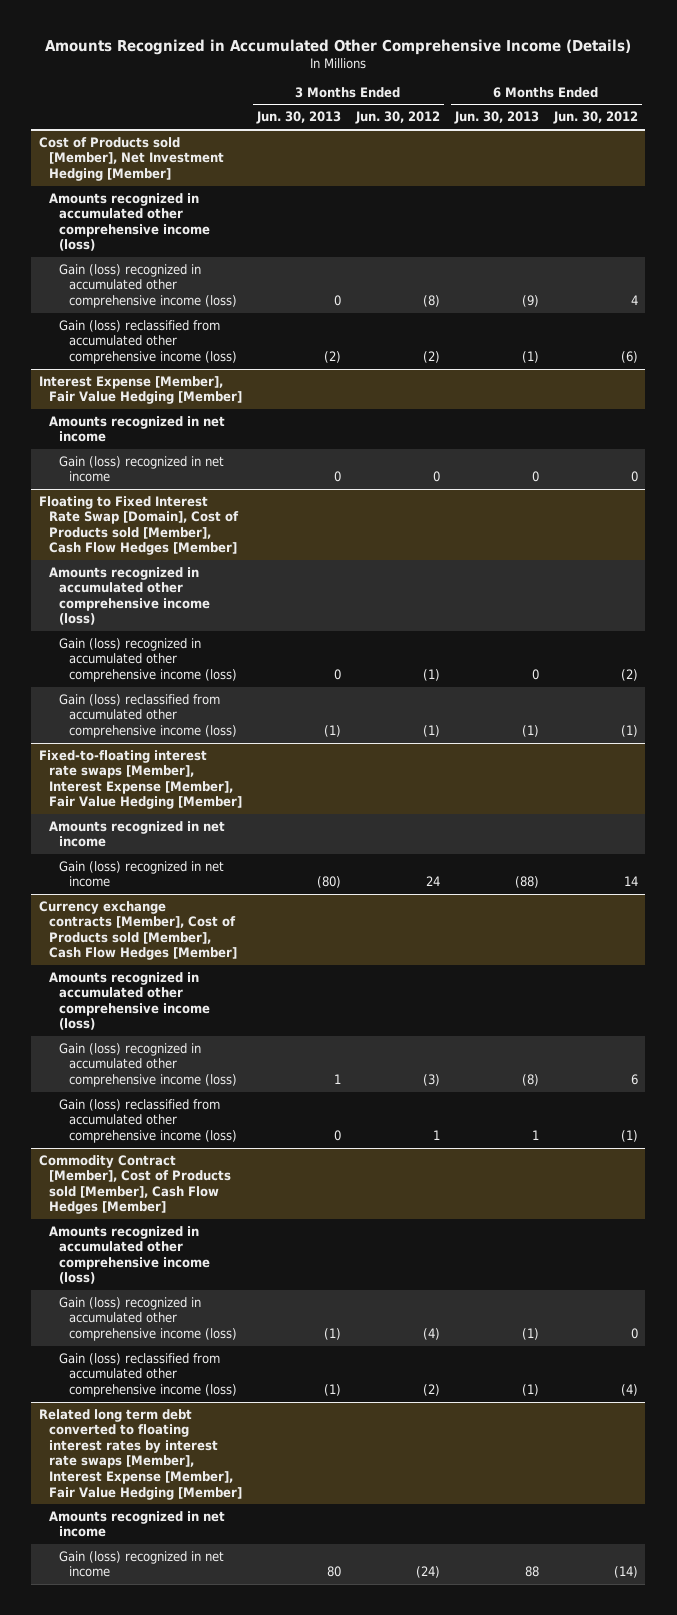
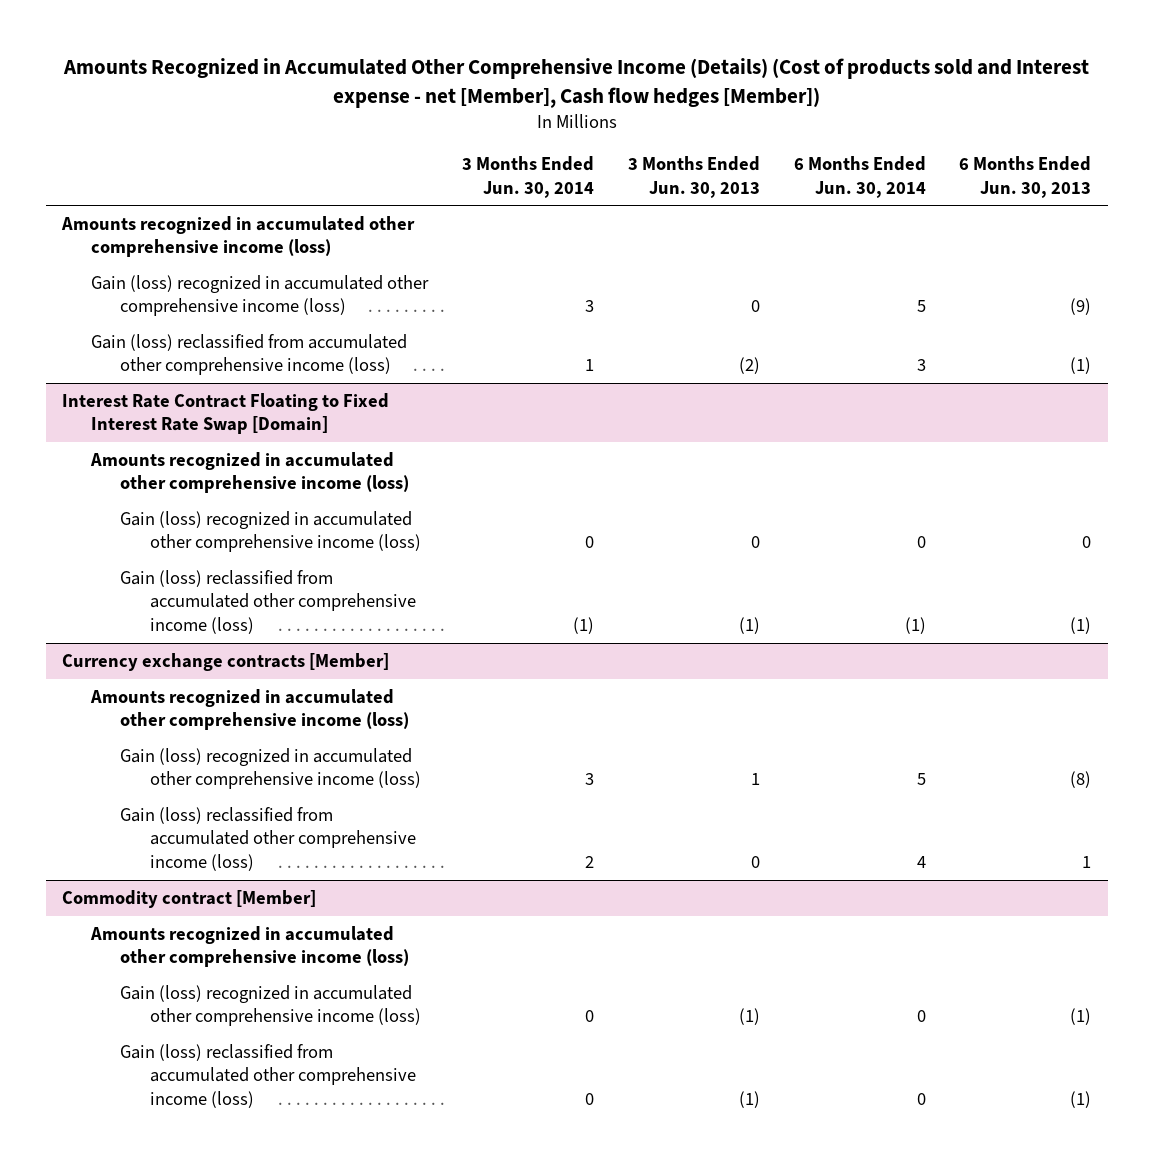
- Amounts Recognized in Accumulated Other Comprehensive Income (Details)
+ Amounts Recognized in Accumulated Other Comprehensive Income (Details) (Cost of products sold and Interest expense - net [Member], Cash flow hedges [Member])
- | 3 Months Ended Jun. 30, 2013 | 3 Months Ended Jun. 30, 2012 | 6 Months Ended Jun. 30, 2013 | 6 Months Ended Jun. 30, 2012
+ | 3 Months Ended Jun. 30, 2014 | 3 Months Ended Jun. 30, 2013 | 6 Months Ended Jun. 30, 2014 | 6 Months Ended Jun. 30, 2013
- Cost of Products sold [Member], Net Investment Hedging [Member]
- Interest Expense [Member], Fair Value Hedging [Member]
- Amounts recognized in net income
- Gain (loss) recognized in net income | 0 | 0 | 0 | 0
- Floating to Fixed Interest Rate Swap [Domain], Cost of Products sold [Member], Cash Flow Hedges [Member]
+ Interest Rate Contract Floating to Fixed Interest Rate Swap [Domain]
- Fixed-to-floating interest rate swaps [Member], Interest Expense [Member], Fair Value Hedging [Member]
- Amounts recognized in net income
- Gain (loss) recognized in net income | (80) | 24 | (88) | 14
- Currency exchange contracts [Member], Cost of Products sold [Member], Cash Flow Hedges [Member]
+ Currency exchange contracts [Member]
- Commodity Contract [Member], Cost of Products sold [Member], Cash Flow Hedges [Member]
+ Commodity contract [Member]
- Related long term debt converted to floating interest rates by interest rate swaps [Member], Interest Expense [Member], Fair Value Hedging [Member]
- Amounts recognized in net income
- Gain (loss) recognized in net income | 80 | (24) | 88 | (14)

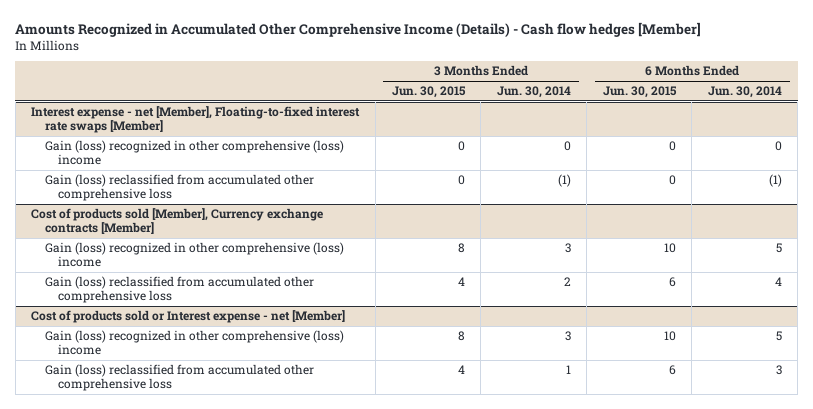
- Amounts Recognized in Accumulated Other Comprehensive Income (Details) (Cost of products sold and Interest expense - net [Member], Cash flow hedges [Member])
+ Amounts Recognized in Accumulated Other Comprehensive Income (Details) - Cash flow hedges [Member]
- | 3 Months Ended Jun. 30, 2014 | 3 Months Ended Jun. 30, 2013 | 6 Months Ended Jun. 30, 2014 | 6 Months Ended Jun. 30, 2013
+ | 3 Months Ended Jun. 30, 2015 | 3 Months Ended Jun. 30, 2014 | 6 Months Ended Jun. 30, 2015 | 6 Months Ended Jun. 30, 2014
- Amounts recognized in accumulated other comprehensive income (loss)
- Gain (loss) recognized in accumulated other comprehensive income (loss) | 3 | 0 | 5 | (9)
- Gain (loss) reclassified from accumulated other comprehensive income (loss) | 1 | (2) | 3 | (1)
- Interest Rate Contract Floating to Fixed Interest Rate Swap [Domain]
- Amounts recognized in accumulated other comprehensive income (loss)
- Gain (loss) recognized in accumulated other comprehensive income (loss) | 0 | 0 | 0 | 0
- Gain (loss) reclassified from accumulated other comprehensive income (loss) | (1) | (1) | (1) | (1)
- Currency exchange contracts [Member]
- Amounts recognized in accumulated other comprehensive income (loss)
- Gain (loss) recognized in accumulated other comprehensive income (loss) | 3 | 1 | 5 | (8)
- Gain (loss) reclassified from accumulated other comprehensive income (loss) | 2 | 0 | 4 | 1
- Commodity contract [Member]
- Amounts recognized in accumulated other comprehensive income (loss)
- Gain (loss) recognized in accumulated other comprehensive income (loss) | 0 | (1) | 0 | (1)
- Gain (loss) reclassified from accumulated other comprehensive income (loss) | 0 | (1) | 0 | (1)
+ Interest expense - net [Member], Floating-to-fixed interest rate swaps [Member]
+ Gain (loss) recognized in other comprehensive (loss) income | 0 | 0 | 0 | 0
+ Gain (loss) reclassified from accumulated other comprehensive loss | 0 | (1) | 0 | (1)
+ Cost of products sold [Member], Currency exchange contracts [Member]
+ Gain (loss) recognized in other comprehensive (loss) income | 8 | 3 | 10 | 5
+ Gain (loss) reclassified from accumulated other comprehensive loss | 4 | 2 | 6 | 4
+ Cost of products sold or Interest expense - net [Member]
+ Gain (loss) recognized in other comprehensive (loss) income | 8 | 3 | 10 | 5
+ Gain (loss) reclassified from accumulated other comprehensive loss | 4 | 1 | 6 | 3

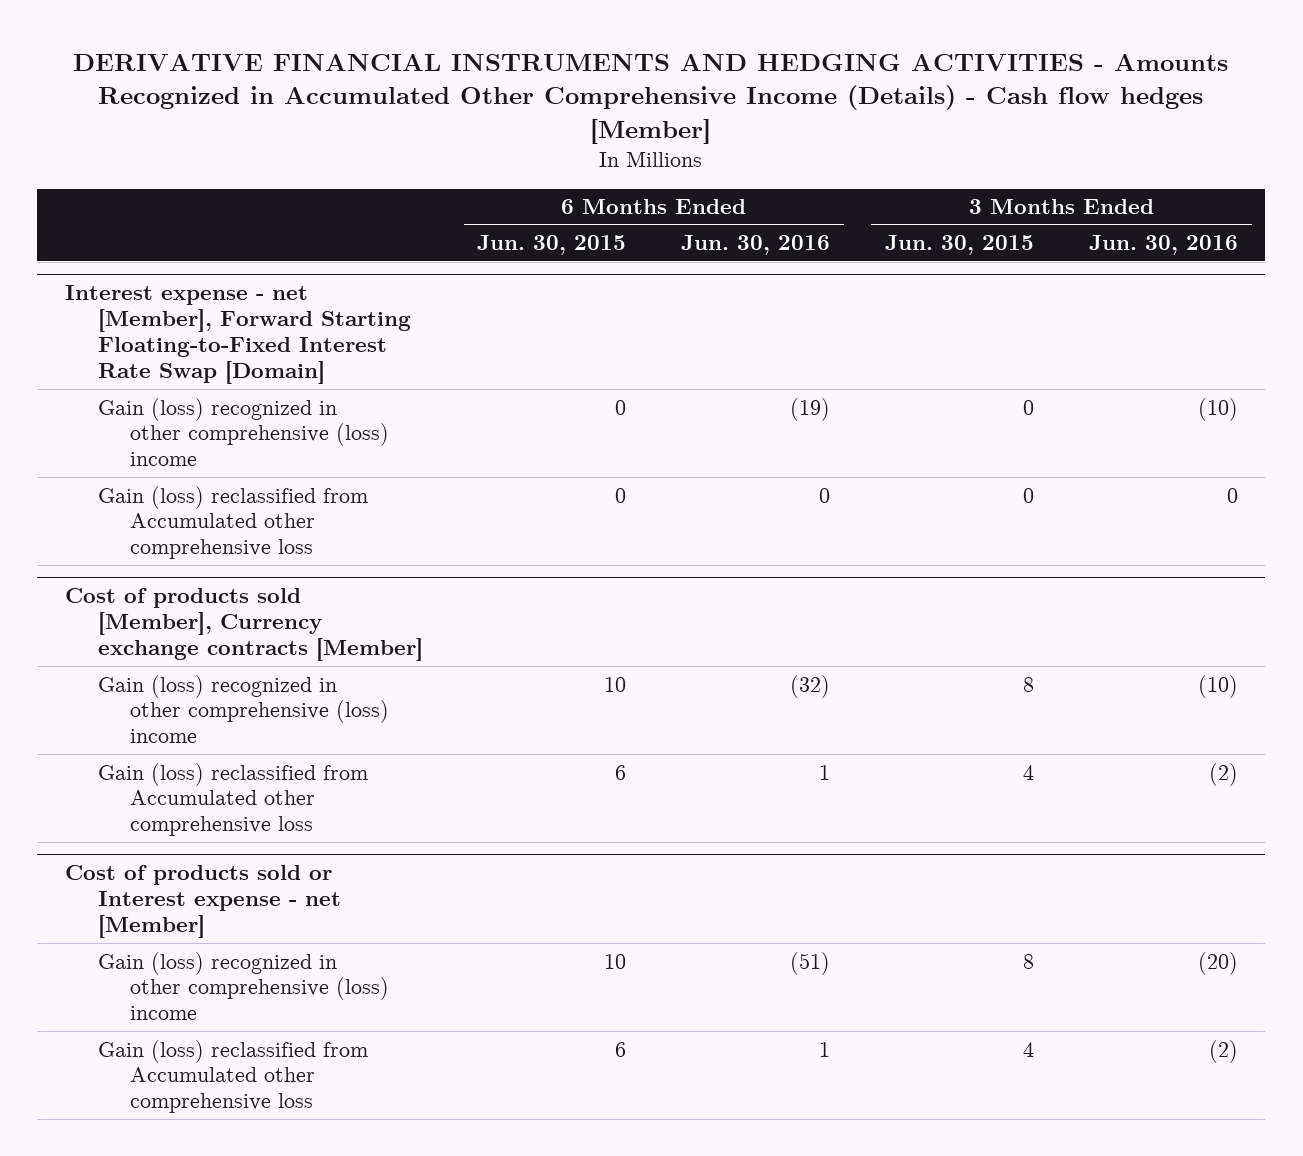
- Amounts Recognized in Accumulated Other Comprehensive Income (Details) - Cash flow hedges [Member]
+ DERIVATIVE FINANCIAL INSTRUMENTS AND HEDGING ACTIVITIES - Amounts Recognized in Accumulated Other Comprehensive Income (Details) - Cash flow hedges [Member]
- | 3 Months Ended Jun. 30, 2015 | 3 Months Ended Jun. 30, 2014 | 6 Months Ended Jun. 30, 2015 | 6 Months Ended Jun. 30, 2014
+ | 6 Months Ended Jun. 30, 2015 | 6 Months Ended Jun. 30, 2016 | 3 Months Ended Jun. 30, 2015 | 3 Months Ended Jun. 30, 2016
- Interest expense - net [Member], Floating-to-fixed interest rate swaps [Member]
+ Interest expense - net [Member], Forward Starting Floating-to-Fixed Interest Rate Swap [Domain]
- Gain (loss) reclassified from accumulated other comprehensive loss | 0 | (1) | 0 | (1)
+ Gain (loss) reclassified from Accumulated other comprehensive loss | 0 | 0 | 0 | 0
@ Cost of products sold [Member], Currency exchange contracts [Member]
- Gain (loss) reclassified from accumulated other comprehensive loss | 4 | 2 | 6 | 4
+ Gain (loss) reclassified from Accumulated other comprehensive loss | 6 | 1 | 4 | (2)
@ Cost of products sold or Interest expense - net [Member]
- Gain (loss) reclassified from accumulated other comprehensive loss | 4 | 1 | 6 | 3
+ Gain (loss) reclassified from Accumulated other comprehensive loss | 6 | 1 | 4 | (2)

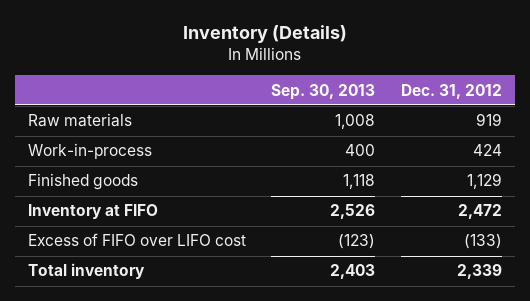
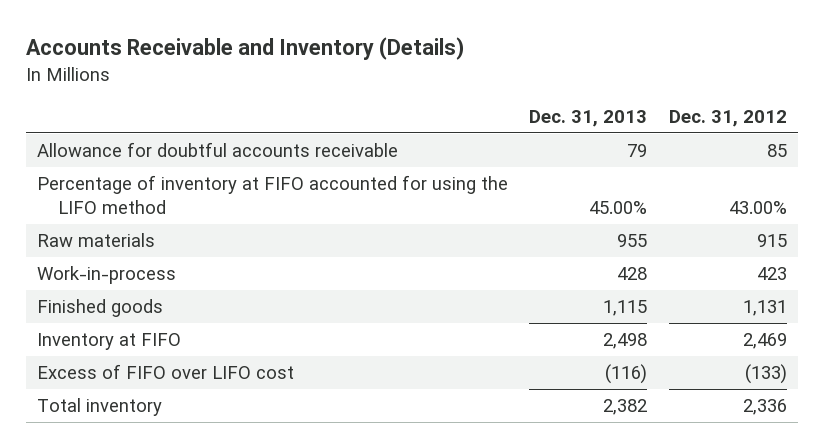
- Inventory (Details)
+ Accounts Receivable and Inventory (Details)
- | Sep. 30, 2013 | Dec. 31, 2012
+ | Dec. 31, 2013 | Dec. 31, 2012
- Raw materials | 1,008 | 919
- Work-in-process | 400 | 424
- Finished goods | 1,118 | 1,129
- Inventory at FIFO | 2,526 | 2,472
+ Allowance for doubtful accounts receivable | 79 | 85
+ Percentage of inventory at FIFO accounted for using the LIFO method | 45.00% | 43.00%
+ Raw materials | 955 | 915
+ Work-in-process | 428 | 423
+ Finished goods | 1,115 | 1,131
+ Inventory at FIFO | 2,498 | 2,469
- Total inventory | 2,403 | 2,339
+ Total inventory | 2,382 | 2,336

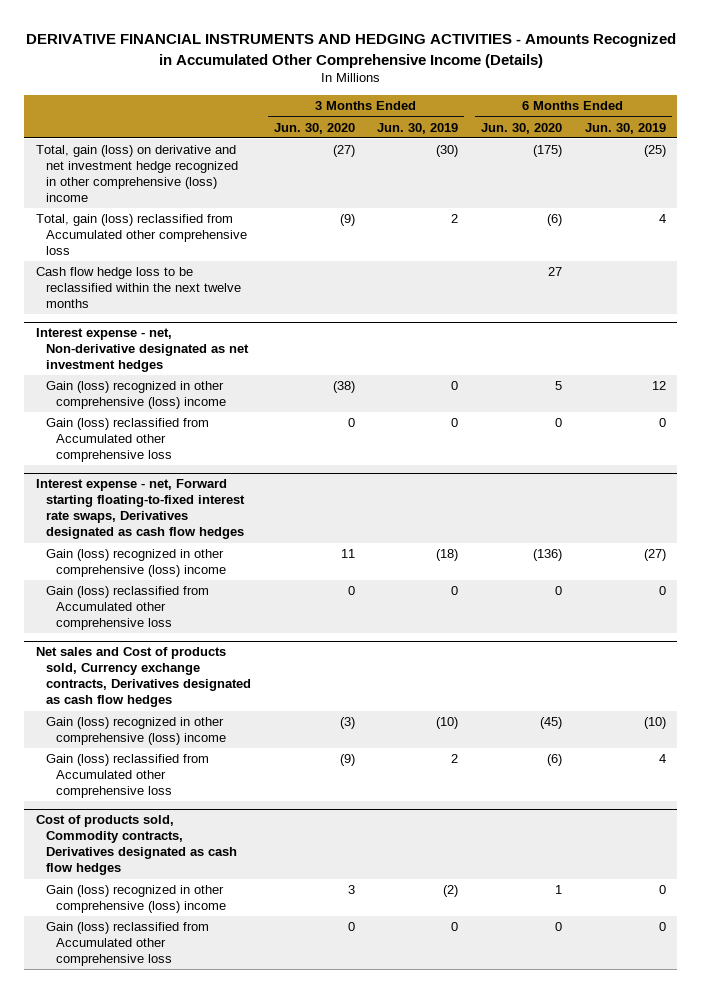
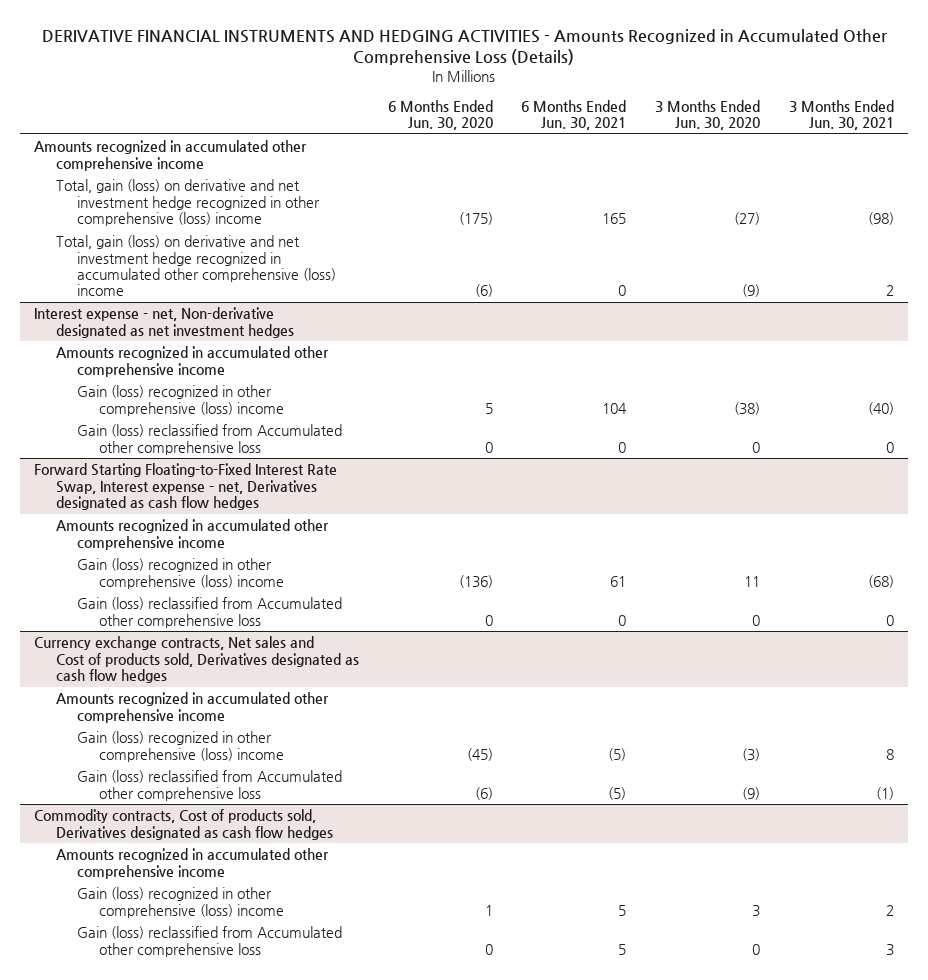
- DERIVATIVE FINANCIAL INSTRUMENTS AND HEDGING ACTIVITIES - Amounts Recognized in Accumulated Other Comprehensive Income (Details)
+ DERIVATIVE FINANCIAL INSTRUMENTS AND HEDGING ACTIVITIES - Amounts Recognized in Accumulated Other Comprehensive Loss (Details)
- | 3 Months Ended Jun. 30, 2020 | 3 Months Ended Jun. 30, 2019 | 6 Months Ended Jun. 30, 2020 | 6 Months Ended Jun. 30, 2019
+ | 6 Months Ended Jun. 30, 2020 | 6 Months Ended Jun. 30, 2021 | 3 Months Ended Jun. 30, 2020 | 3 Months Ended Jun. 30, 2021
+ Amounts recognized in accumulated other comprehensive income
- Total, gain (loss) reclassified from Accumulated other comprehensive loss | (9) | 2 | (6) | 4
- Cash flow hedge loss to be reclassified within the next twelve months | | | 27 |
+ Total, gain (loss) on derivative and net investment hedge recognized in accumulated other comprehensive (loss) income | (6) | 0 | (9) | 2
@ Interest expense - net, Non-derivative designated as net investment hedges
+ Amounts recognized in accumulated other comprehensive income
- Interest expense - net, Forward starting floating-to-fixed interest rate swaps, Derivatives designated as cash flow hedges
+ Forward Starting Floating-to-Fixed Interest Rate Swap, Interest expense - net, Derivatives designated as cash flow hedges
+ Amounts recognized in accumulated other comprehensive income
- Net sales and Cost of products sold, Currency exchange contracts, Derivatives designated as cash flow hedges
+ Currency exchange contracts, Net sales and Cost of products sold, Derivatives designated as cash flow hedges
+ Amounts recognized in accumulated other comprehensive income
- Cost of products sold, Commodity contracts, Derivatives designated as cash flow hedges
+ Commodity contracts, Cost of products sold, Derivatives designated as cash flow hedges
+ Amounts recognized in accumulated other comprehensive income

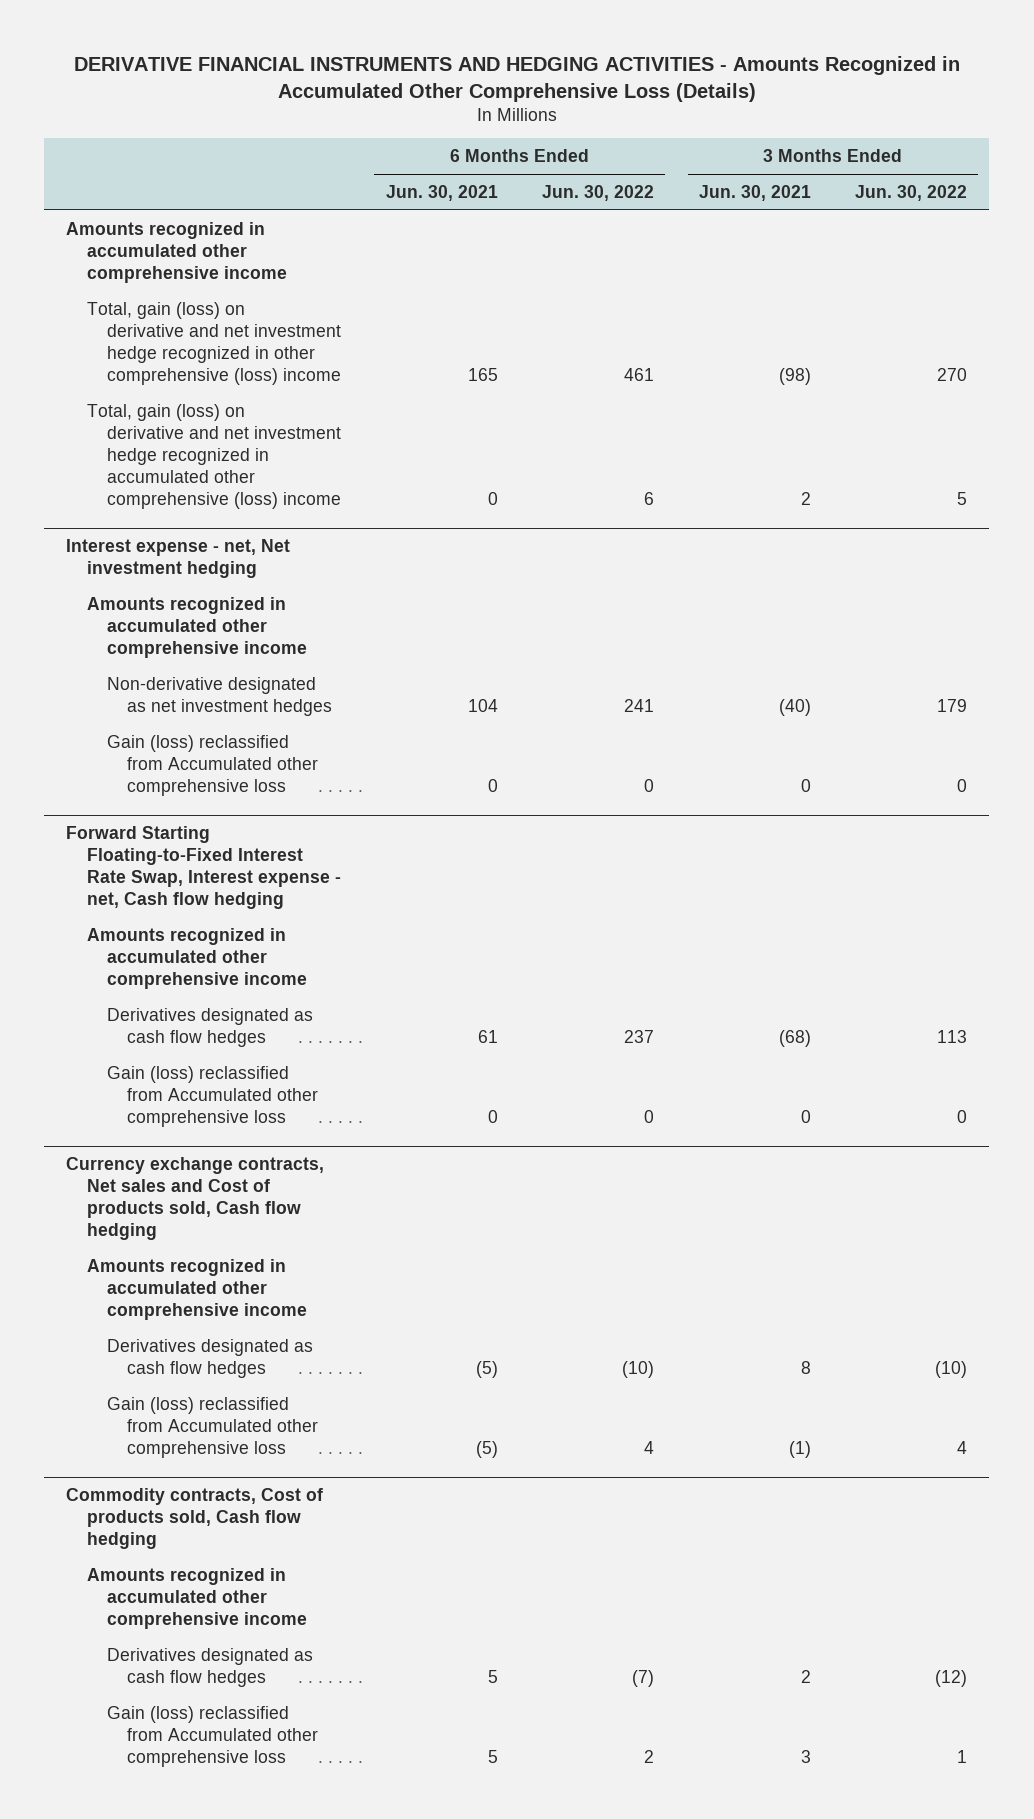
- | 6 Months Ended Jun. 30, 2020 | 6 Months Ended Jun. 30, 2021 | 3 Months Ended Jun. 30, 2020 | 3 Months Ended Jun. 30, 2021
+ | 6 Months Ended Jun. 30, 2021 | 6 Months Ended Jun. 30, 2022 | 3 Months Ended Jun. 30, 2021 | 3 Months Ended Jun. 30, 2022
- Interest expense - net, Non-derivative designated as net investment hedges
+ Interest expense - net, Net investment hedging
- Gain (loss) recognized in other comprehensive (loss) income | 5 | 104 | (38) | (40)
+ Non-derivative designated as net investment hedges | 104 | 241 | (40) | 179
- Forward Starting Floating-to-Fixed Interest Rate Swap, Interest expense - net, Derivatives designated as cash flow hedges
+ Forward Starting Floating-to-Fixed Interest Rate Swap, Interest expense - net, Cash flow hedging
- Gain (loss) recognized in other comprehensive (loss) income | (136) | 61 | 11 | (68)
+ Derivatives designated as cash flow hedges | 61 | 237 | (68) | 113
- Currency exchange contracts, Net sales and Cost of products sold, Derivatives designated as cash flow hedges
+ Currency exchange contracts, Net sales and Cost of products sold, Cash flow hedging
- Gain (loss) recognized in other comprehensive (loss) income | (45) | (5) | (3) | 8
+ Derivatives designated as cash flow hedges | (5) | (10) | 8 | (10)
- Commodity contracts, Cost of products sold, Derivatives designated as cash flow hedges
+ Commodity contracts, Cost of products sold, Cash flow hedging
- Gain (loss) recognized in other comprehensive (loss) income | 1 | 5 | 3 | 2
+ Derivatives designated as cash flow hedges | 5 | (7) | 2 | (12)

